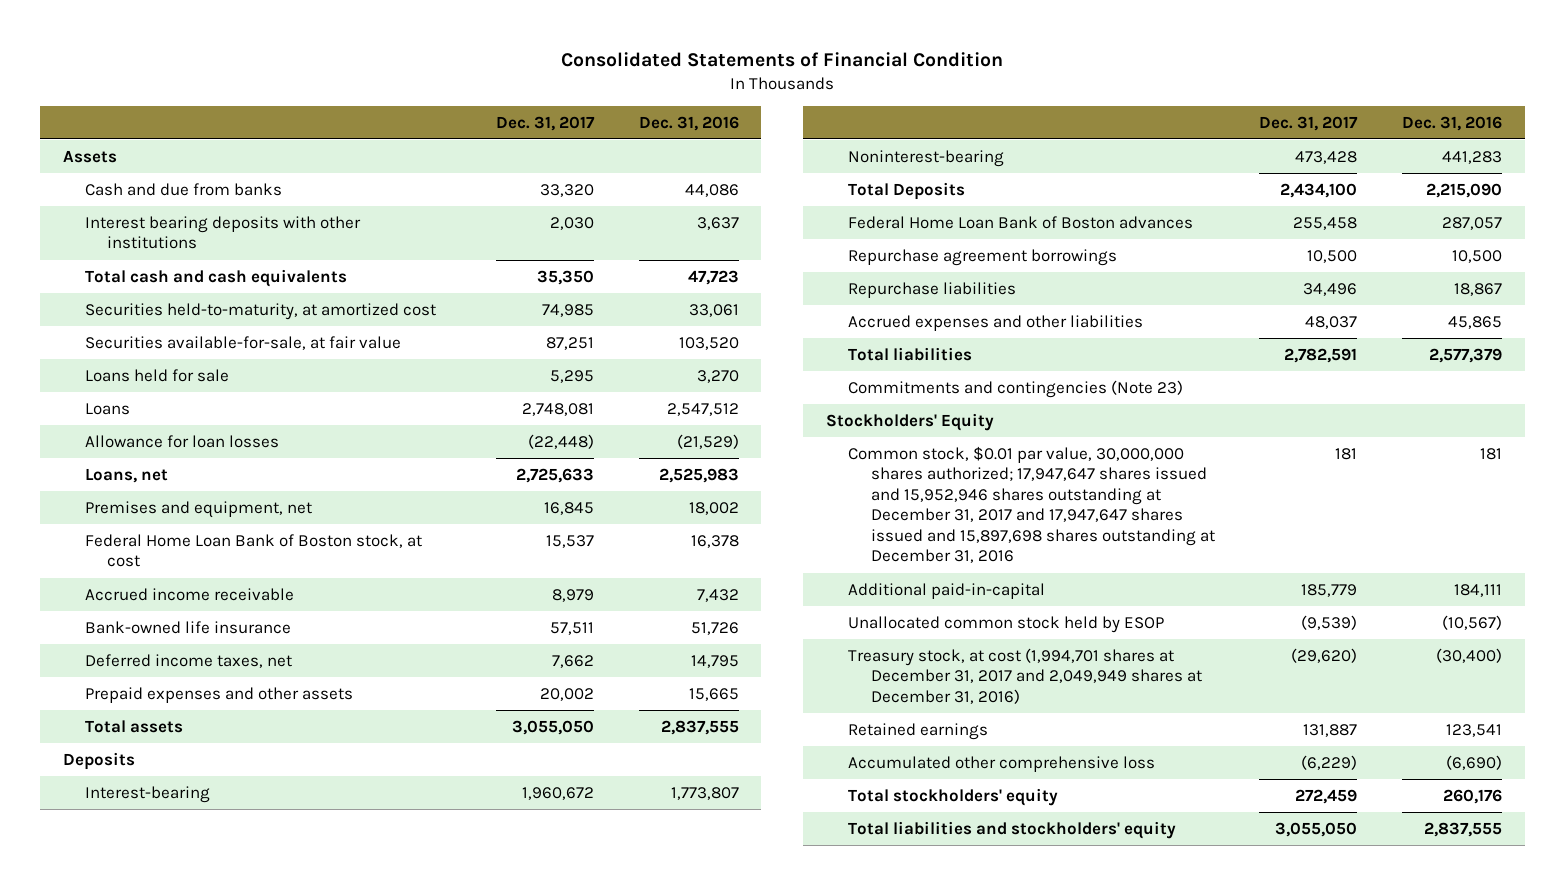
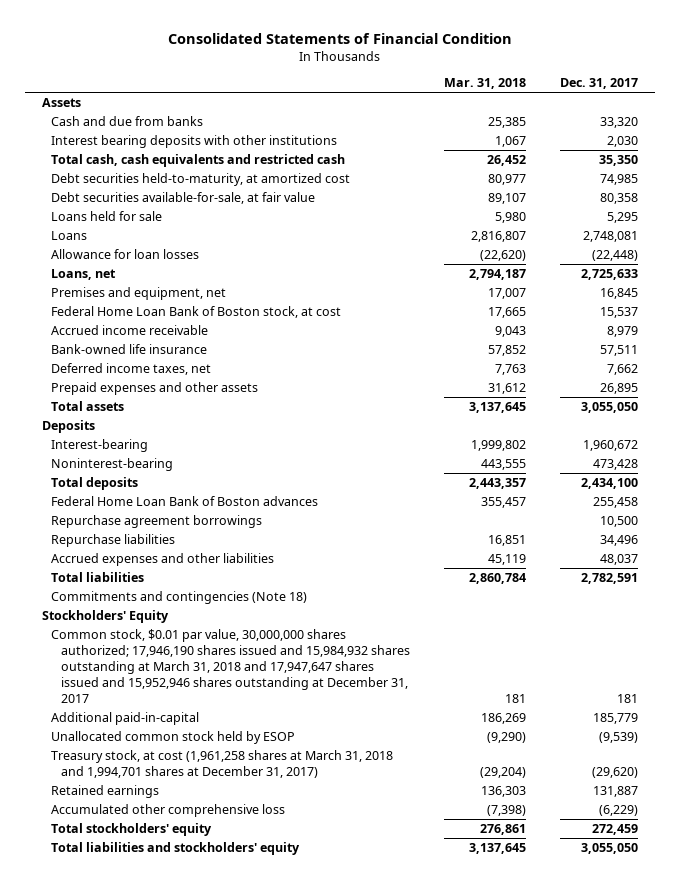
- | Dec. 31, 2017 | Dec. 31, 2016
+ | Mar. 31, 2018 | Dec. 31, 2017
- Total cash and cash equivalents | 35,350 | 47,723
- Securities held-to-maturity, at amortized cost | 74,985 | 33,061
- Securities available-for-sale, at fair value | 87,251 | 103,520
+ Total cash, cash equivalents and restricted cash | 26,452 | 35,350
+ Debt securities held-to-maturity, at amortized cost | 80,977 | 74,985
+ Debt securities available-for-sale, at fair value | 89,107 | 80,358
- Prepaid expenses and other assets | 20,002 | 15,665
+ Prepaid expenses and other assets | 31,612 | 26,895
- Total Deposits | 2,434,100 | 2,215,090
+ Total deposits | 2,443,357 | 2,434,100
- Commitments and contingencies (Note 23)
+ Commitments and contingencies (Note 18)
- Common stock, $0.01 par value, 30,000,000 shares authorized; 17,947,647 shares issued and 15,952,946 shares outstanding at December 31, 2017 and 17,947,647 shares issued and 15,897,698 shares outstanding at December 31, 2016 | 181 | 181
+ Common stock, $0.01 par value, 30,000,000 shares authorized; 17,946,190 shares issued and 15,984,932 shares outstanding at March 31, 2018 and 17,947,647 shares issued and 15,952,946 shares outstanding at December 31, 2017 | 181 | 181
- Treasury stock, at cost (1,994,701 shares at December 31, 2017 and 2,049,949 shares at December 31, 2016) | (29,620) | (30,400)
+ Treasury stock, at cost (1,961,258 shares at March 31, 2018 and 1,994,701 shares at December 31, 2017) | (29,204) | (29,620)

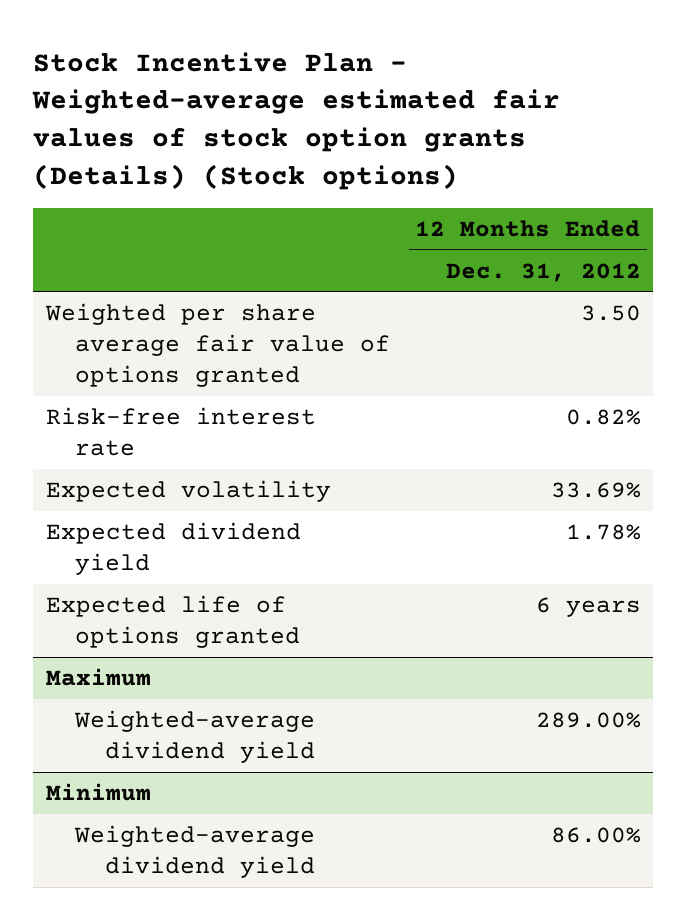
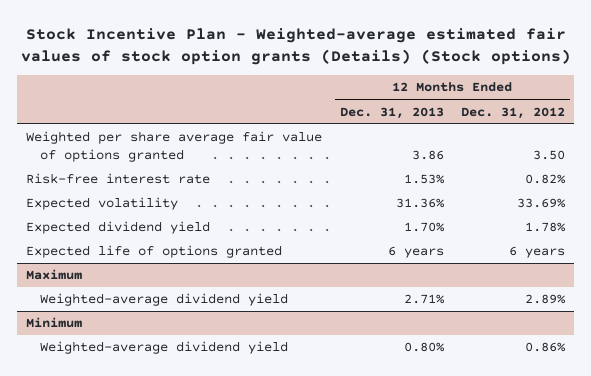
- | 12 Months Ended Dec. 31, 2012
+ | 12 Months Ended Dec. 31, 2013 | 12 Months Ended Dec. 31, 2012
@ Maximum
- Weighted-average dividend yield | 289.00%
+ Weighted-average dividend yield | 2.71% | 2.89%
@ Minimum
- Weighted-average dividend yield | 86.00%
+ Weighted-average dividend yield | 0.80% | 0.86%

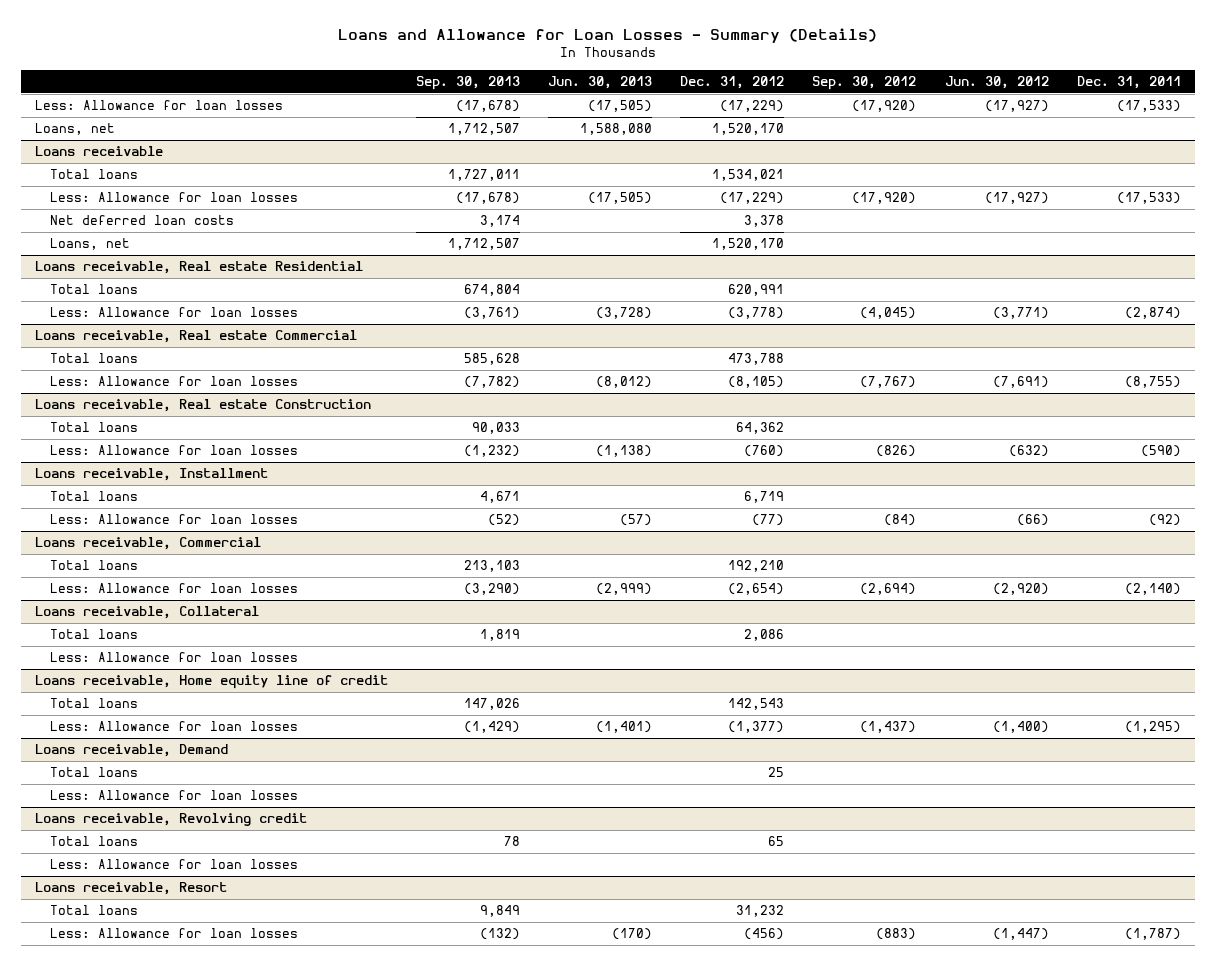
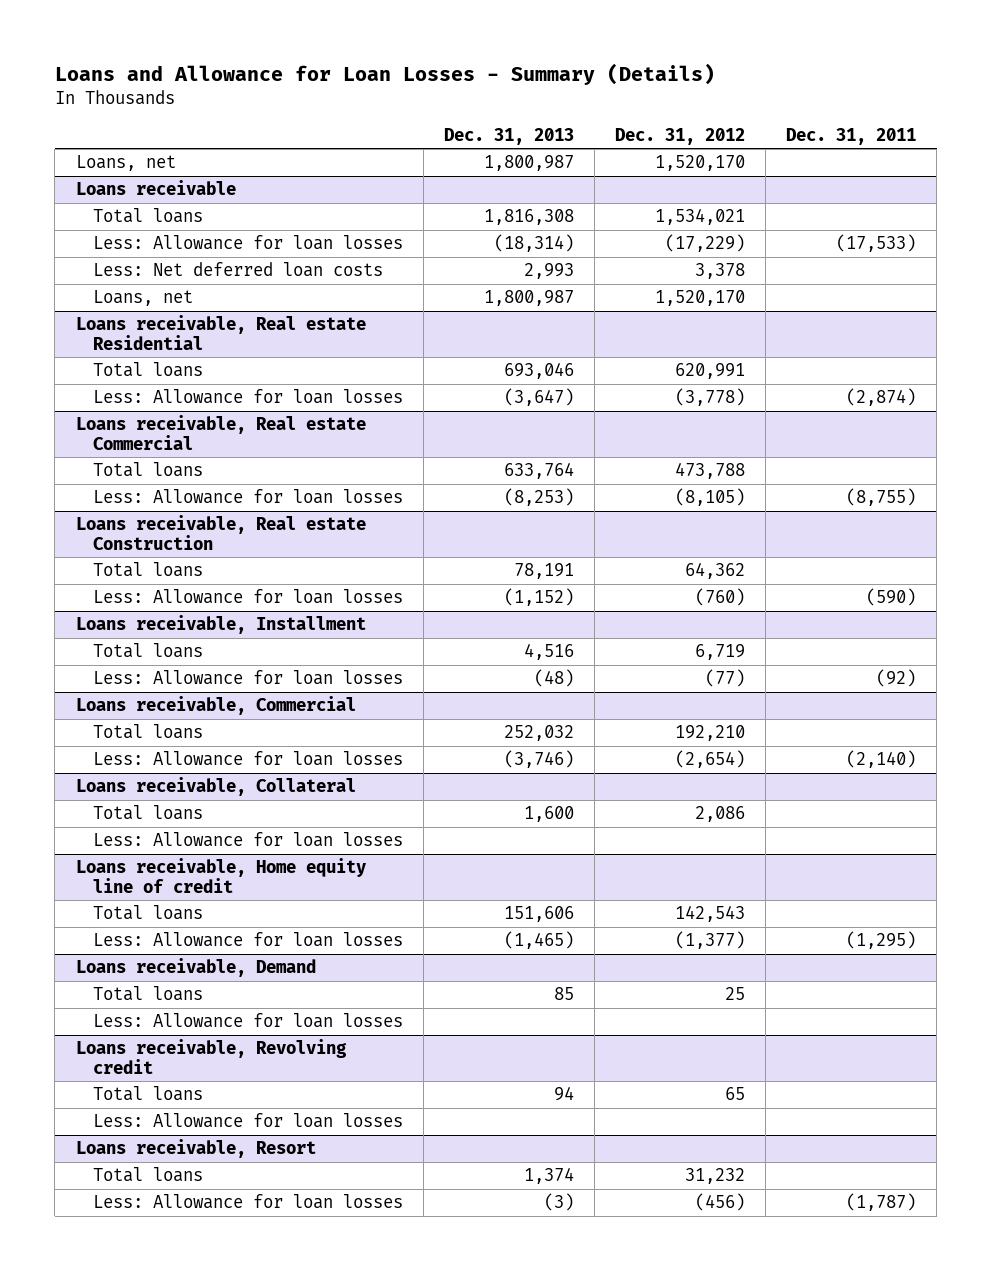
- | Sep. 30, 2013 | Jun. 30, 2013 | Dec. 31, 2012 | Sep. 30, 2012 | Jun. 30, 2012 | Dec. 31, 2011
+ | Dec. 31, 2013 | Dec. 31, 2012 | Dec. 31, 2011
- Less: Allowance for loan losses | (17,678) | (17,505) | (17,229) | (17,920) | (17,927) | (17,533)
@ Loans receivable
- Net deferred loan costs | 3,174 | | 3,378 | | |
+ Less: Net deferred loan costs | 2,993 | 3,378 |

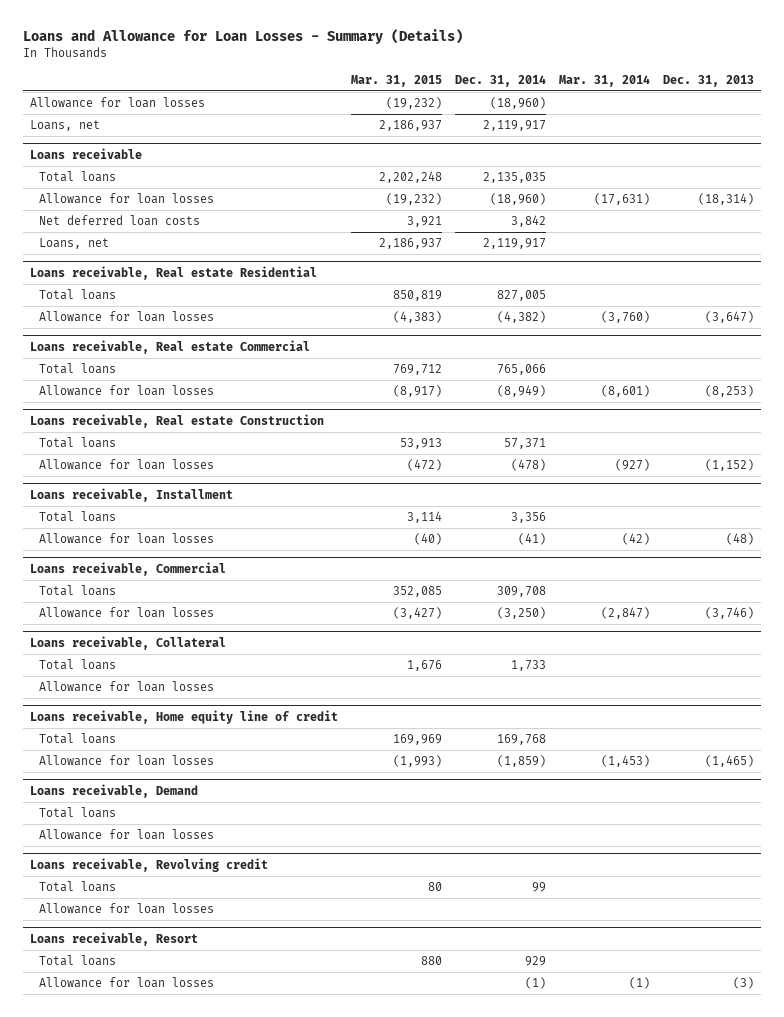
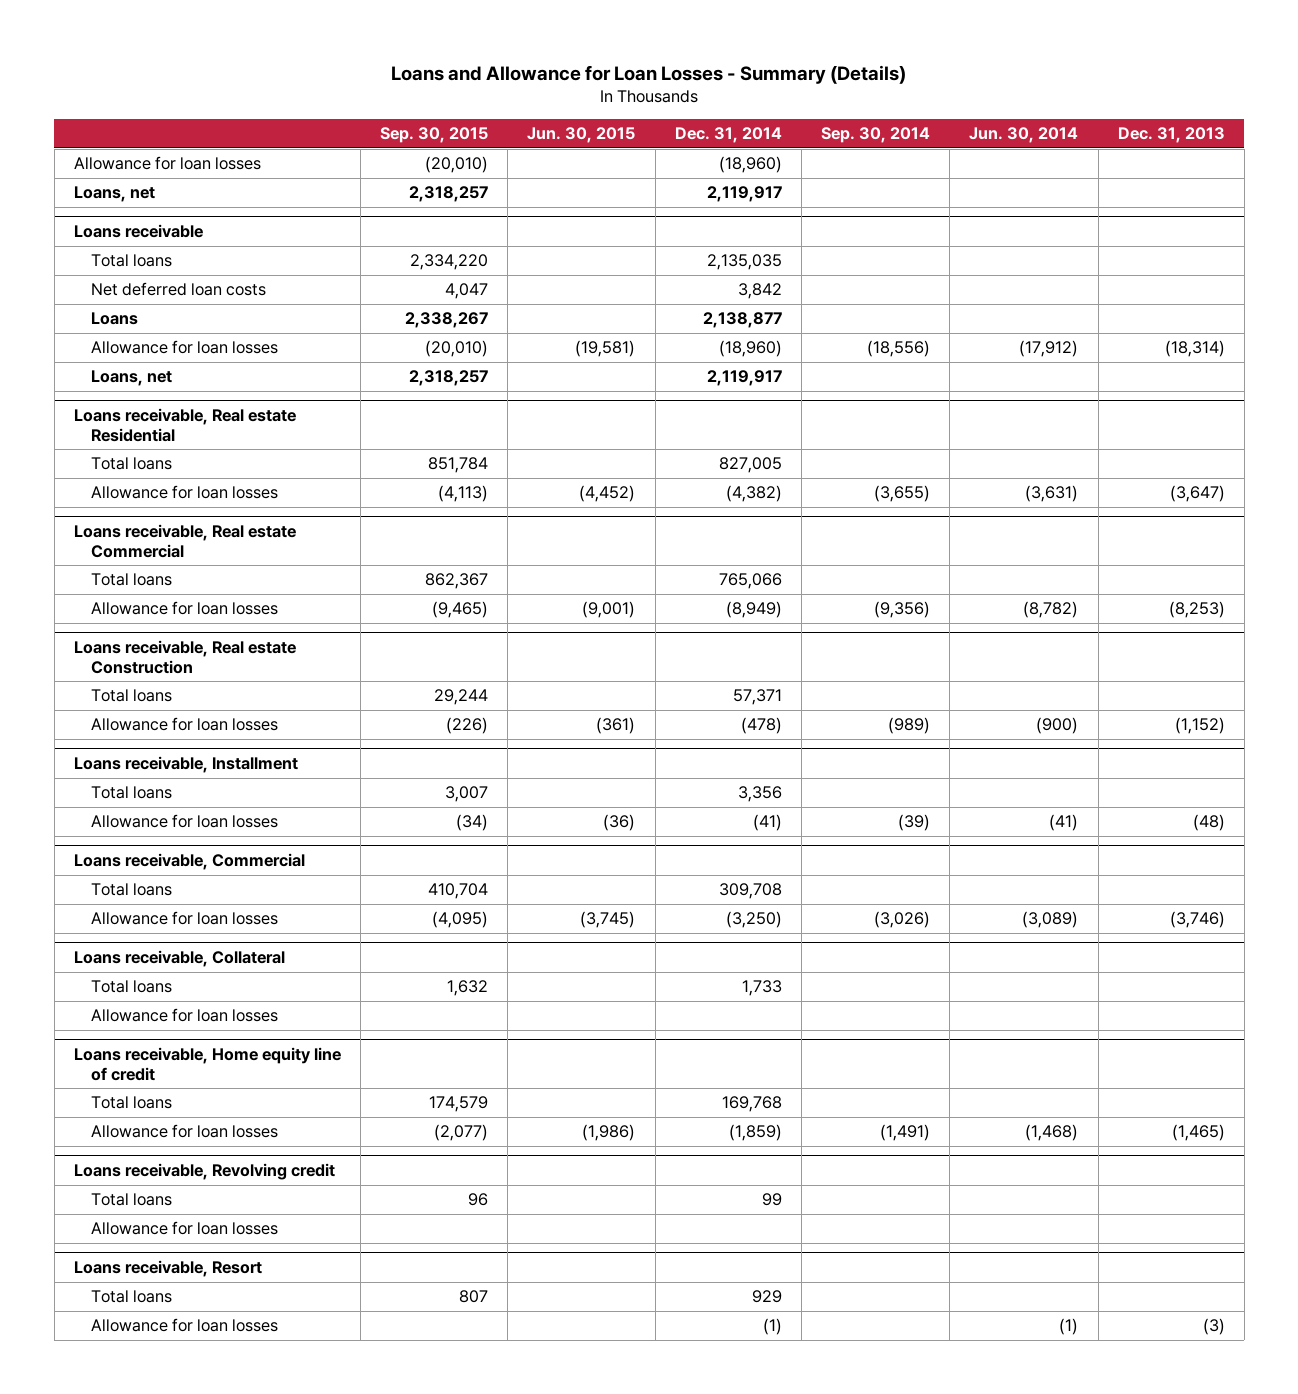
- | Mar. 31, 2015 | Dec. 31, 2014 | Mar. 31, 2014 | Dec. 31, 2013
+ | Sep. 30, 2015 | Jun. 30, 2015 | Dec. 31, 2014 | Sep. 30, 2014 | Jun. 30, 2014 | Dec. 31, 2013
@ Loans receivable
+ Loans | 2,338,267 | | 2,138,877 | | |
moved down: Allowance for loan losses | (20,010) | (19,581) | (18,960) | (18,556) | (17,912) | (18,314)
- Loans receivable, Demand
- Total loans
- Allowance for loan losses

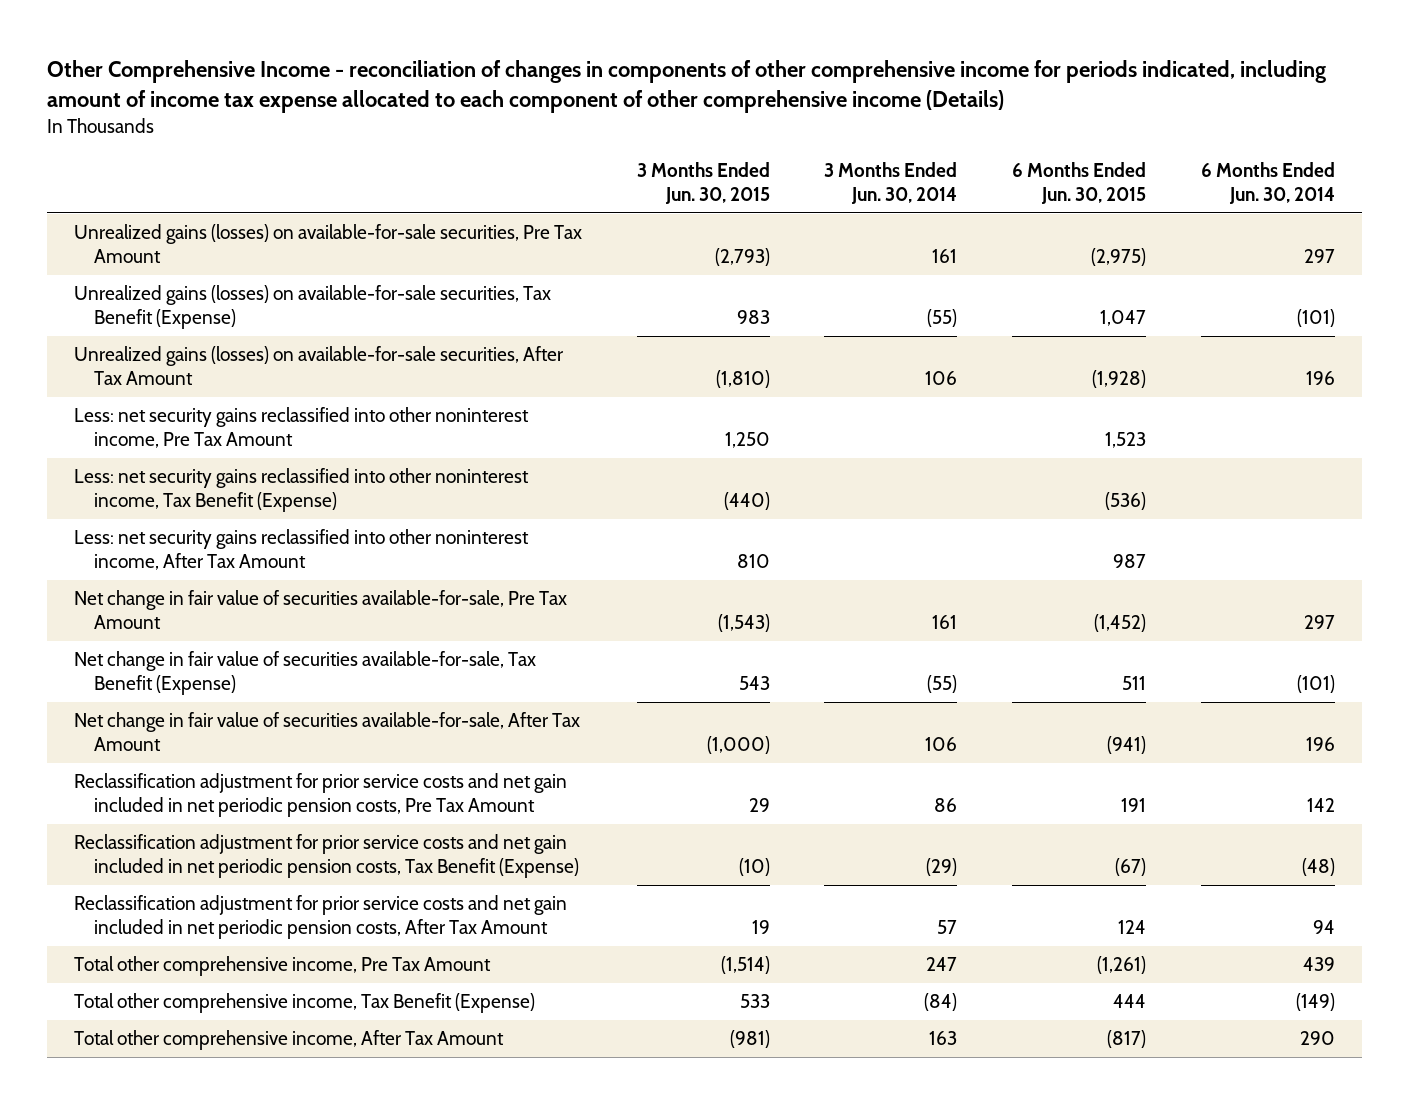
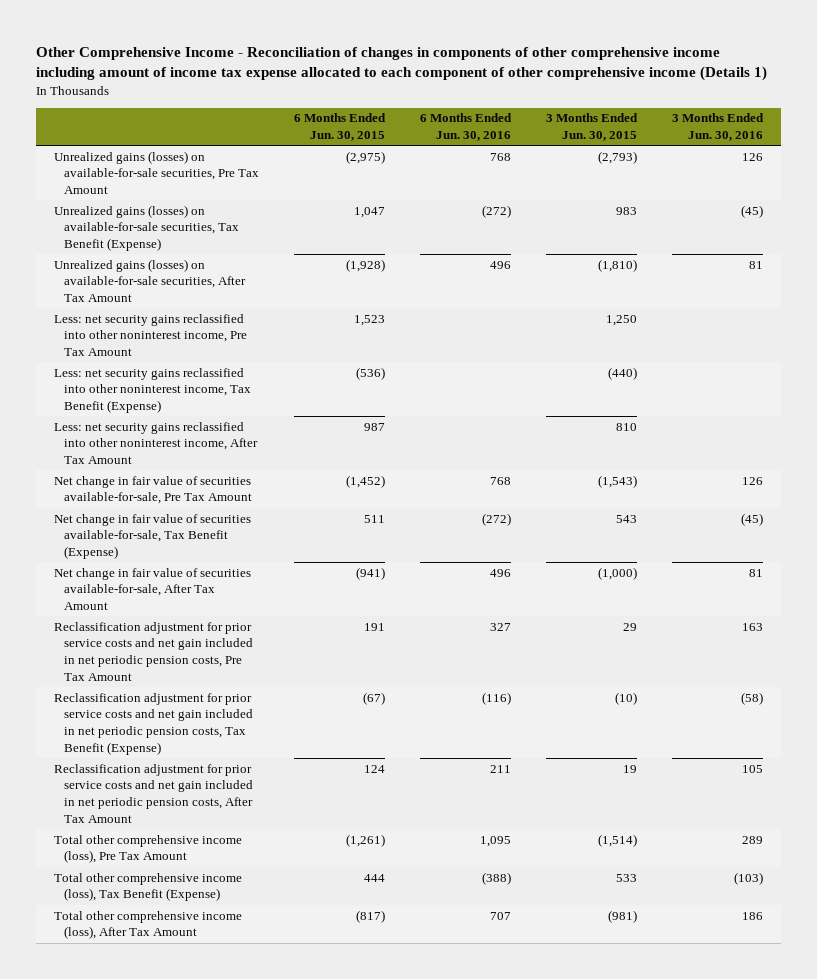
- Other Comprehensive Income - reconciliation of changes in components of other comprehensive income for periods indicated, including amount of income tax expense allocated to each component of other comprehensive income (Details)
+ Other Comprehensive Income - Reconciliation of changes in components of other comprehensive income including amount of income tax expense allocated to each component of other comprehensive income (Details 1)
- | 3 Months Ended Jun. 30, 2015 | 3 Months Ended Jun. 30, 2014 | 6 Months Ended Jun. 30, 2015 | 6 Months Ended Jun. 30, 2014
+ | 6 Months Ended Jun. 30, 2015 | 6 Months Ended Jun. 30, 2016 | 3 Months Ended Jun. 30, 2015 | 3 Months Ended Jun. 30, 2016
- Total other comprehensive income, Pre Tax Amount | (1,514) | 247 | (1,261) | 439
- Total other comprehensive income, Tax Benefit (Expense) | 533 | (84) | 444 | (149)
- Total other comprehensive income, After Tax Amount | (981) | 163 | (817) | 290
+ Total other comprehensive income (loss), Pre Tax Amount | (1,261) | 1,095 | (1,514) | 289
+ Total other comprehensive income (loss), Tax Benefit (Expense) | 444 | (388) | 533 | (103)
+ Total other comprehensive income (loss), After Tax Amount | (817) | 707 | (981) | 186

